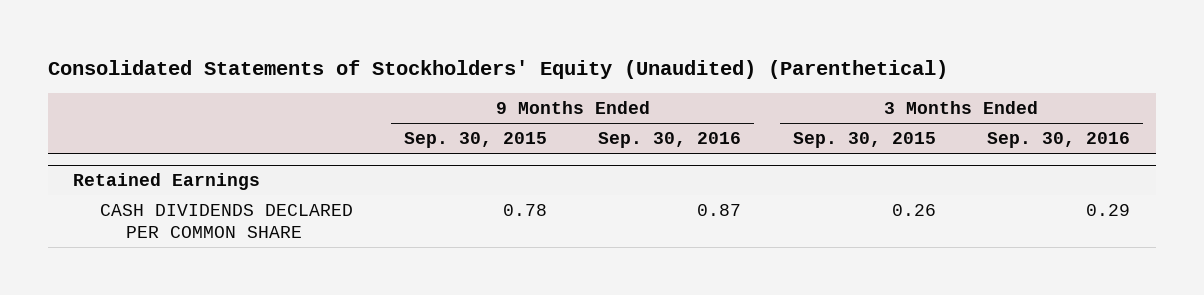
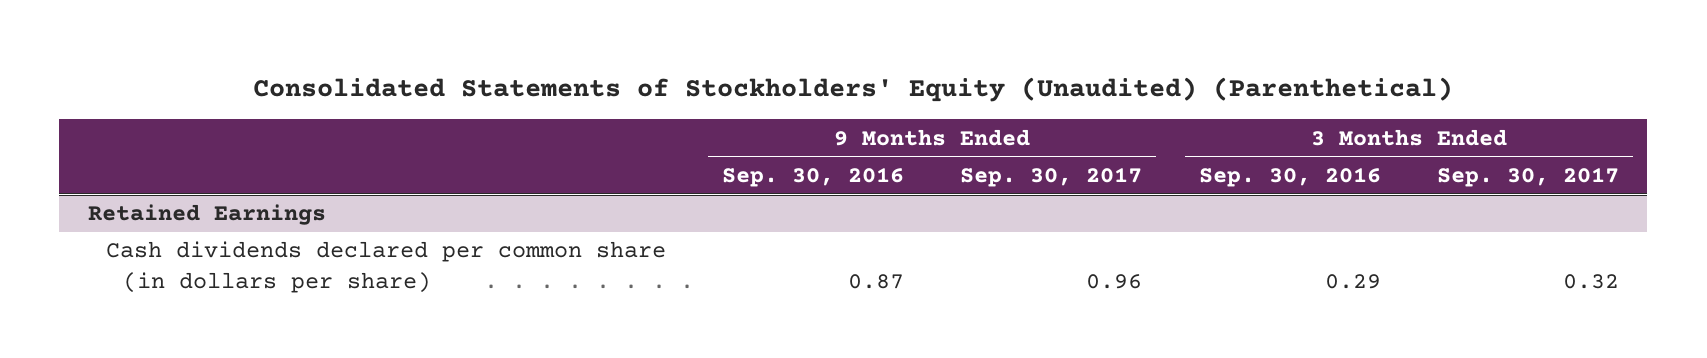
- | 9 Months Ended Sep. 30, 2015 | 9 Months Ended Sep. 30, 2016 | 3 Months Ended Sep. 30, 2015 | 3 Months Ended Sep. 30, 2016
+ | 9 Months Ended Sep. 30, 2016 | 9 Months Ended Sep. 30, 2017 | 3 Months Ended Sep. 30, 2016 | 3 Months Ended Sep. 30, 2017
@ Retained Earnings
- CASH DIVIDENDS DECLARED PER COMMON SHARE | 0.78 | 0.87 | 0.26 | 0.29
+ Cash dividends declared per common share (in dollars per share) | 0.87 | 0.96 | 0.29 | 0.32

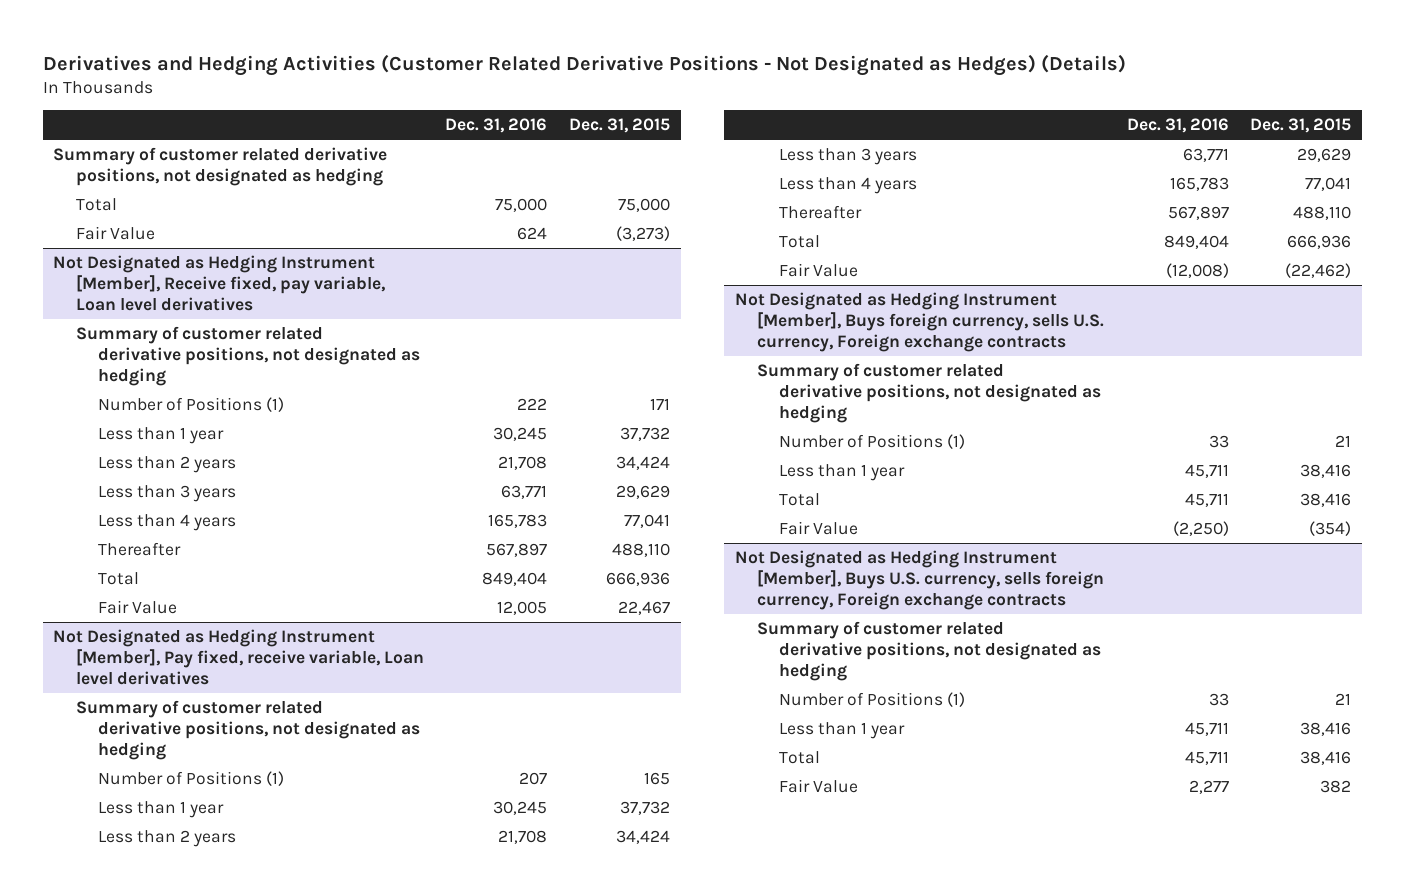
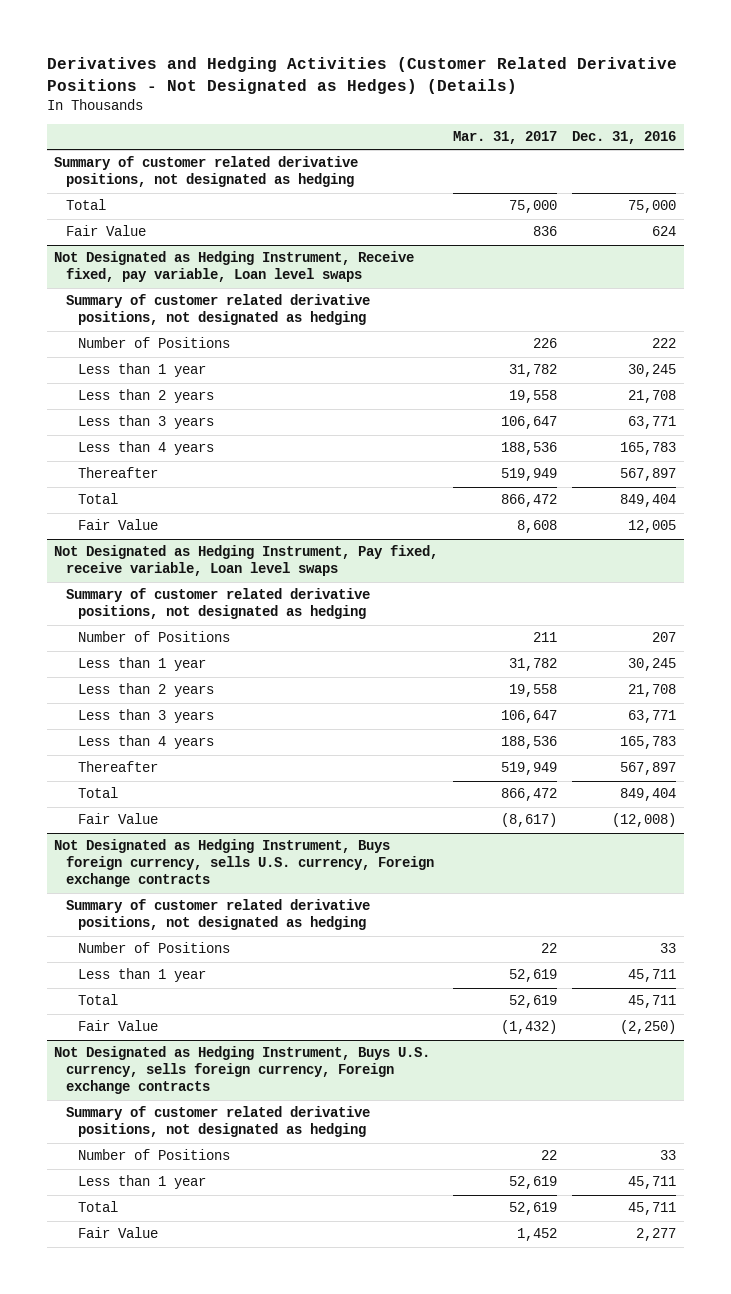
- | Dec. 31, 2016 | Dec. 31, 2015
+ | Mar. 31, 2017 | Dec. 31, 2016
- Not Designated as Hedging Instrument [Member], Receive fixed, pay variable, Loan level derivatives
+ Not Designated as Hedging Instrument, Receive fixed, pay variable, Loan level swaps
- Number of Positions (1) | 222 | 171
+ Number of Positions | 226 | 222
- Not Designated as Hedging Instrument [Member], Pay fixed, receive variable, Loan level derivatives
+ Not Designated as Hedging Instrument, Pay fixed, receive variable, Loan level swaps
- Number of Positions (1) | 207 | 165
+ Number of Positions | 211 | 207
- Not Designated as Hedging Instrument [Member], Buys foreign currency, sells U.S. currency, Foreign exchange contracts
+ Not Designated as Hedging Instrument, Buys foreign currency, sells U.S. currency, Foreign exchange contracts
- Number of Positions (1) | 33 | 21
+ Number of Positions | 22 | 33
- Not Designated as Hedging Instrument [Member], Buys U.S. currency, sells foreign currency, Foreign exchange contracts
+ Not Designated as Hedging Instrument, Buys U.S. currency, sells foreign currency, Foreign exchange contracts
- Number of Positions (1) | 33 | 21
+ Number of Positions | 22 | 33

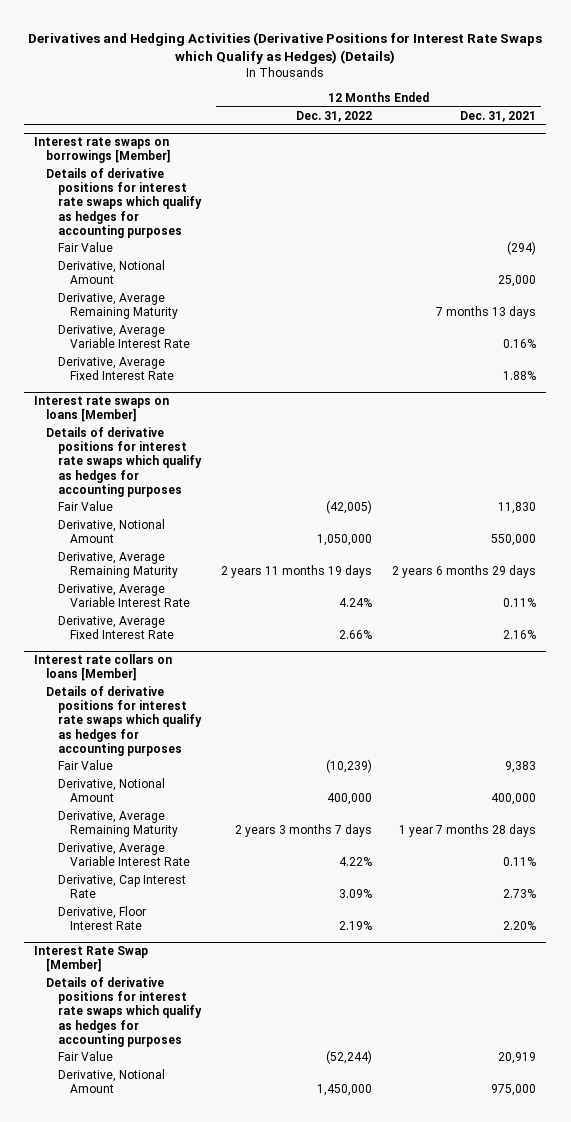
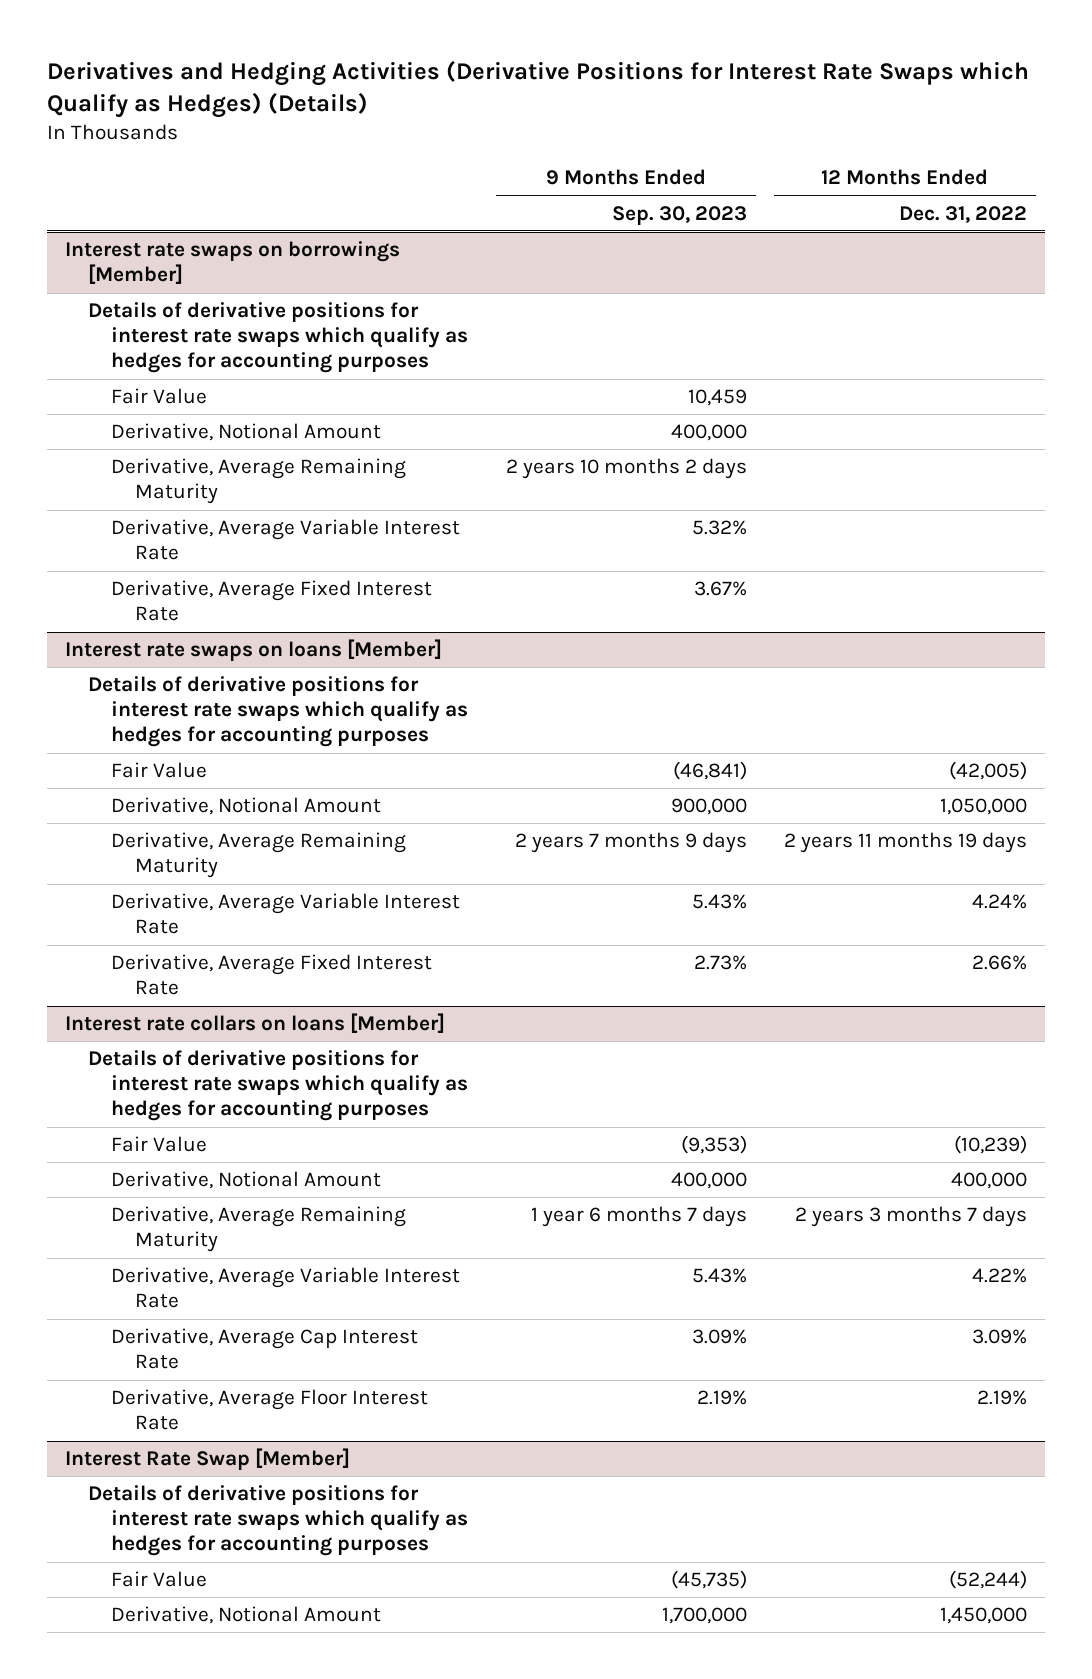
- | 12 Months Ended Dec. 31, 2022 | 12 Months Ended Dec. 31, 2021
+ | 9 Months Ended Sep. 30, 2023 | 12 Months Ended Dec. 31, 2022
@ Interest rate collars on loans [Member]
- Derivative, Cap Interest Rate | 3.09% | 2.73%
- Derivative, Floor Interest Rate | 2.19% | 2.20%
+ Derivative, Average Cap Interest Rate | 3.09% | 3.09%
+ Derivative, Average Floor Interest Rate | 2.19% | 2.19%

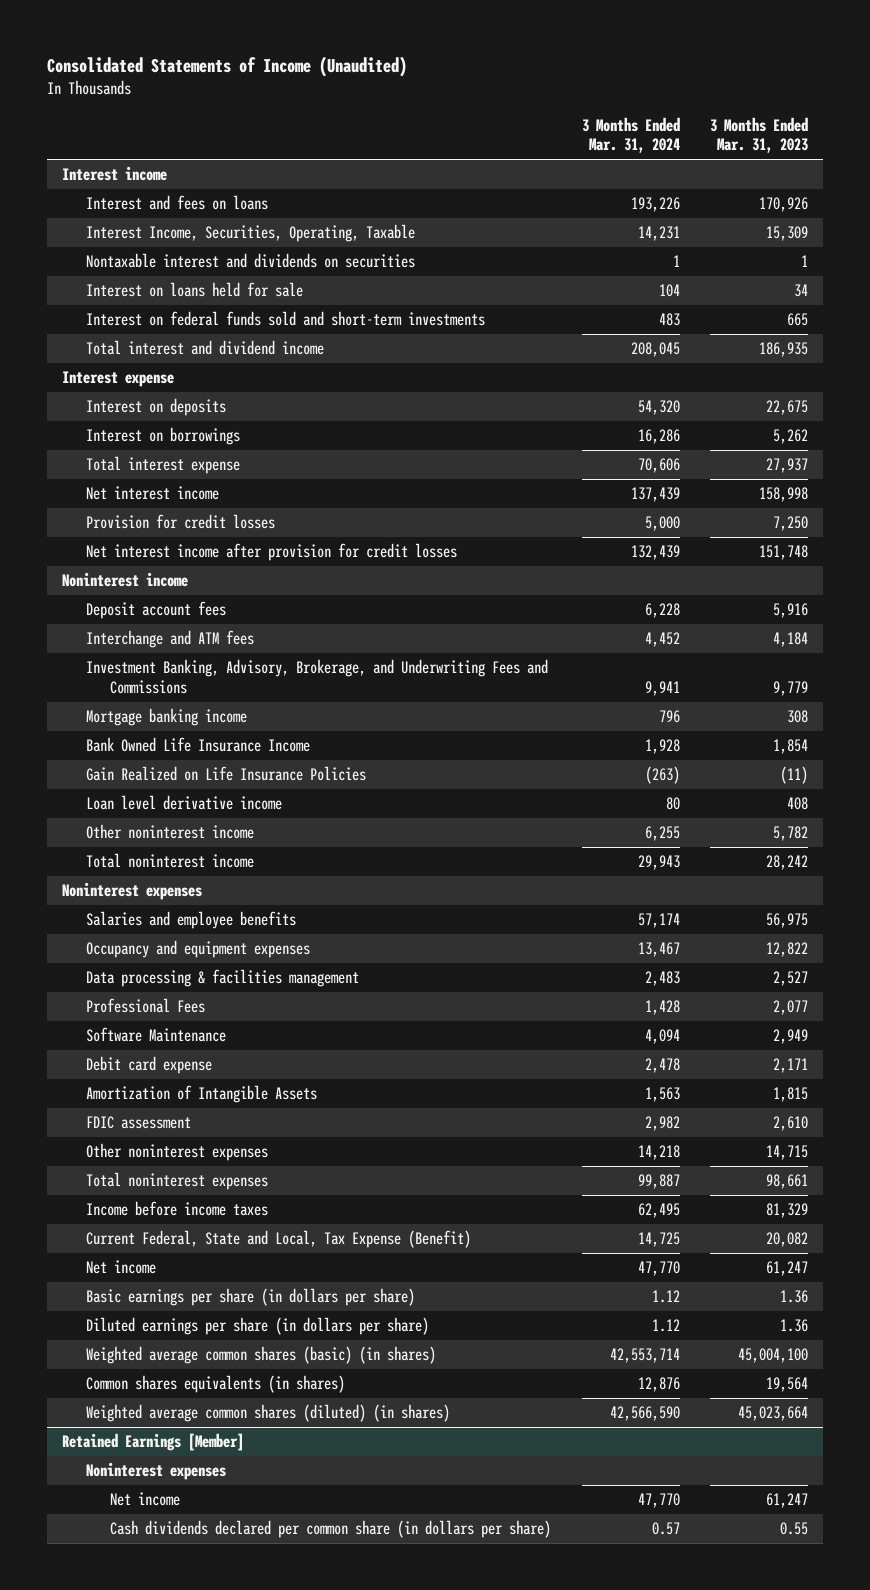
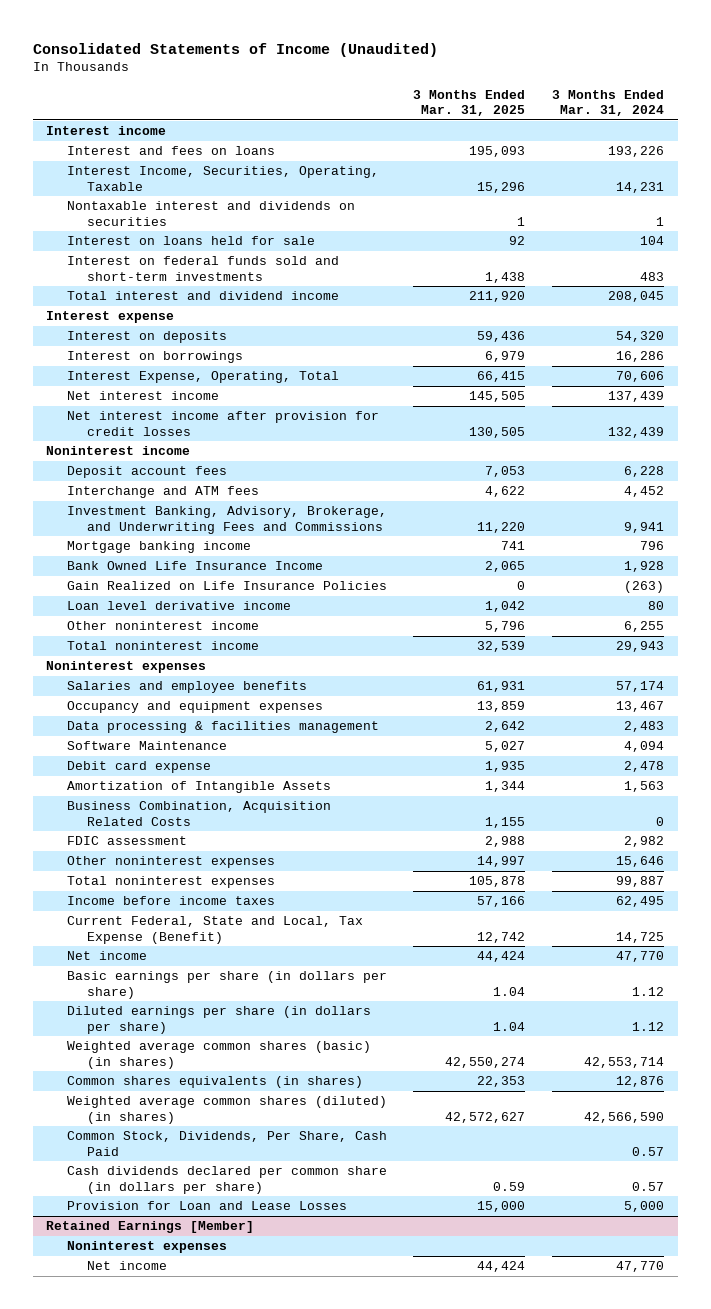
- | 3 Months Ended Mar. 31, 2024 | 3 Months Ended Mar. 31, 2023
+ | 3 Months Ended Mar. 31, 2025 | 3 Months Ended Mar. 31, 2024
- Total interest expense | 70,606 | 27,937
+ Interest Expense, Operating, Total | 66,415 | 70,606
- Provision for credit losses | 5,000 | 7,250
- Professional Fees | 1,428 | 2,077
+ Business Combination, Acquisition Related Costs | 1,155 | 0
- Other noninterest expenses | 14,218 | 14,715
+ Other noninterest expenses | 14,997 | 15,646
+ Common Stock, Dividends, Per Share, Cash Paid | | 0.57
+ Cash dividends declared per common share (in dollars per share) | 0.59 | 0.57
+ Provision for Loan and Lease Losses | 15,000 | 5,000
@ Retained Earnings [Member]
- Cash dividends declared per common share (in dollars per share) | 0.57 | 0.55

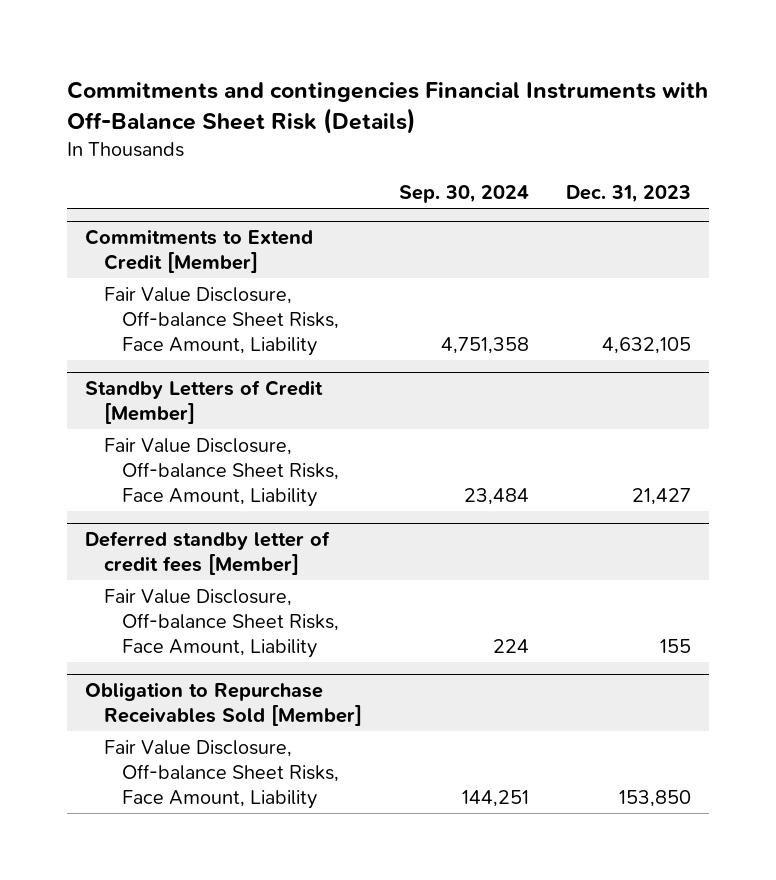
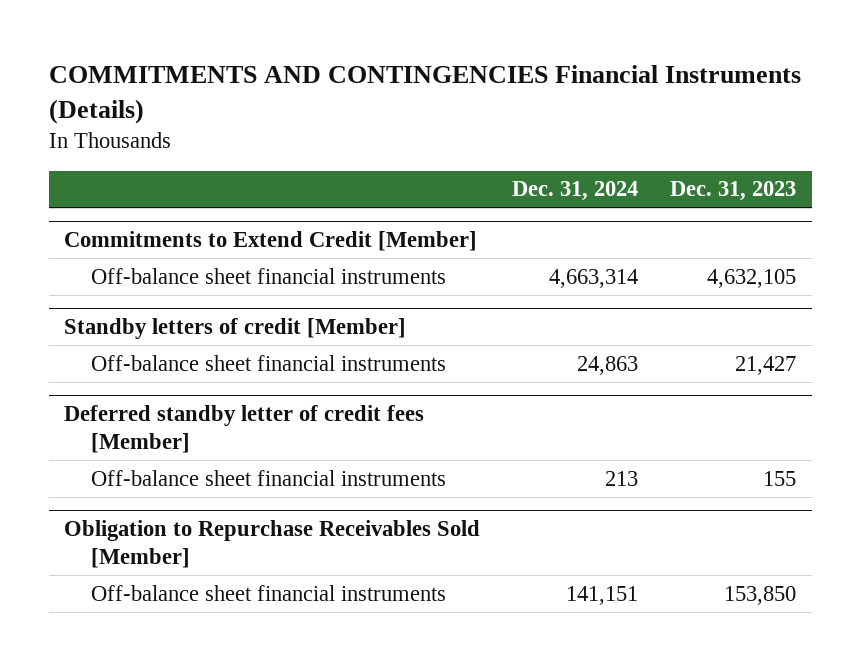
- Commitments and contingencies Financial Instruments with Off-Balance Sheet Risk (Details)
+ COMMITMENTS AND CONTINGENCIES Financial Instruments (Details)
- | Sep. 30, 2024 | Dec. 31, 2023
+ | Dec. 31, 2024 | Dec. 31, 2023
@ Commitments to Extend Credit [Member]
- Fair Value Disclosure, Off-balance Sheet Risks, Face Amount, Liability | 4,751,358 | 4,632,105
- Standby Letters of Credit [Member]
- Fair Value Disclosure, Off-balance Sheet Risks, Face Amount, Liability | 23,484 | 21,427
@ Commitments to Extend Credit [Member]
+ Off-balance sheet financial instruments | 4,663,314 | 4,632,105
+ Standby letters of credit [Member]
+ Off-balance sheet financial instruments | 24,863 | 21,427
@ Deferred standby letter of credit fees [Member]
- Fair Value Disclosure, Off-balance Sheet Risks, Face Amount, Liability | 224 | 155
+ Off-balance sheet financial instruments | 213 | 155
@ Obligation to Repurchase Receivables Sold [Member]
- Fair Value Disclosure, Off-balance Sheet Risks, Face Amount, Liability | 144,251 | 153,850
+ Off-balance sheet financial instruments | 141,151 | 153,850

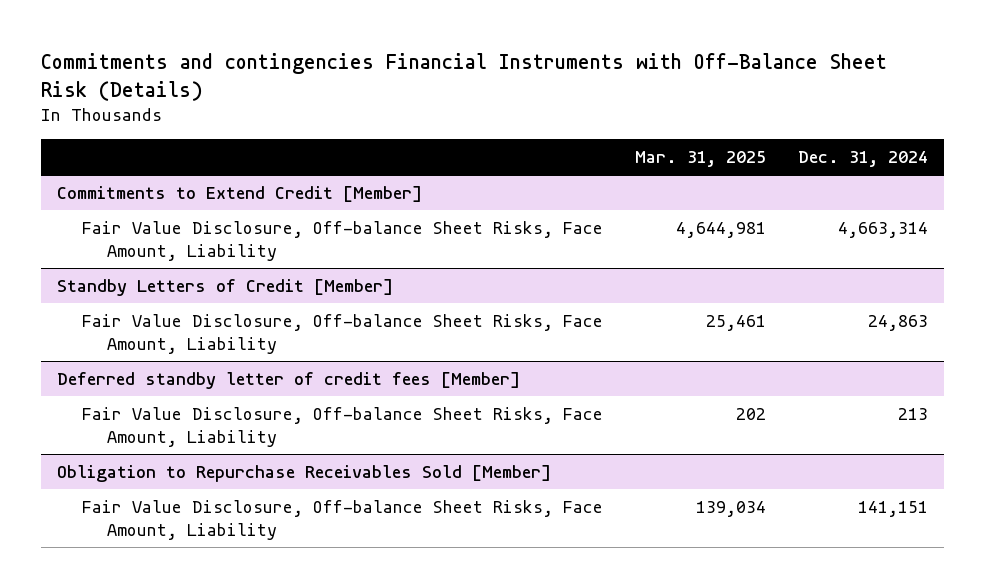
- COMMITMENTS AND CONTINGENCIES Financial Instruments (Details)
+ Commitments and contingencies Financial Instruments with Off-Balance Sheet Risk (Details)
- | Dec. 31, 2024 | Dec. 31, 2023
+ | Mar. 31, 2025 | Dec. 31, 2024
@ Commitments to Extend Credit [Member]
- Off-balance sheet financial instruments | 4,663,314 | 4,632,105
- Standby letters of credit [Member]
- Off-balance sheet financial instruments | 24,863 | 21,427
@ Commitments to Extend Credit [Member]
+ Fair Value Disclosure, Off-balance Sheet Risks, Face Amount, Liability | 4,644,981 | 4,663,314
+ Standby Letters of Credit [Member]
+ Fair Value Disclosure, Off-balance Sheet Risks, Face Amount, Liability | 25,461 | 24,863
@ Deferred standby letter of credit fees [Member]
- Off-balance sheet financial instruments | 213 | 155
+ Fair Value Disclosure, Off-balance Sheet Risks, Face Amount, Liability | 202 | 213
@ Obligation to Repurchase Receivables Sold [Member]
- Off-balance sheet financial instruments | 141,151 | 153,850
+ Fair Value Disclosure, Off-balance Sheet Risks, Face Amount, Liability | 139,034 | 141,151

